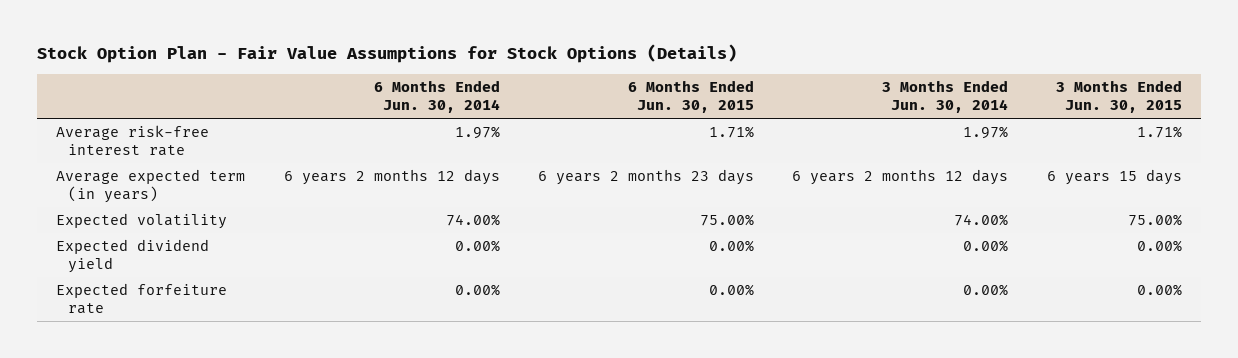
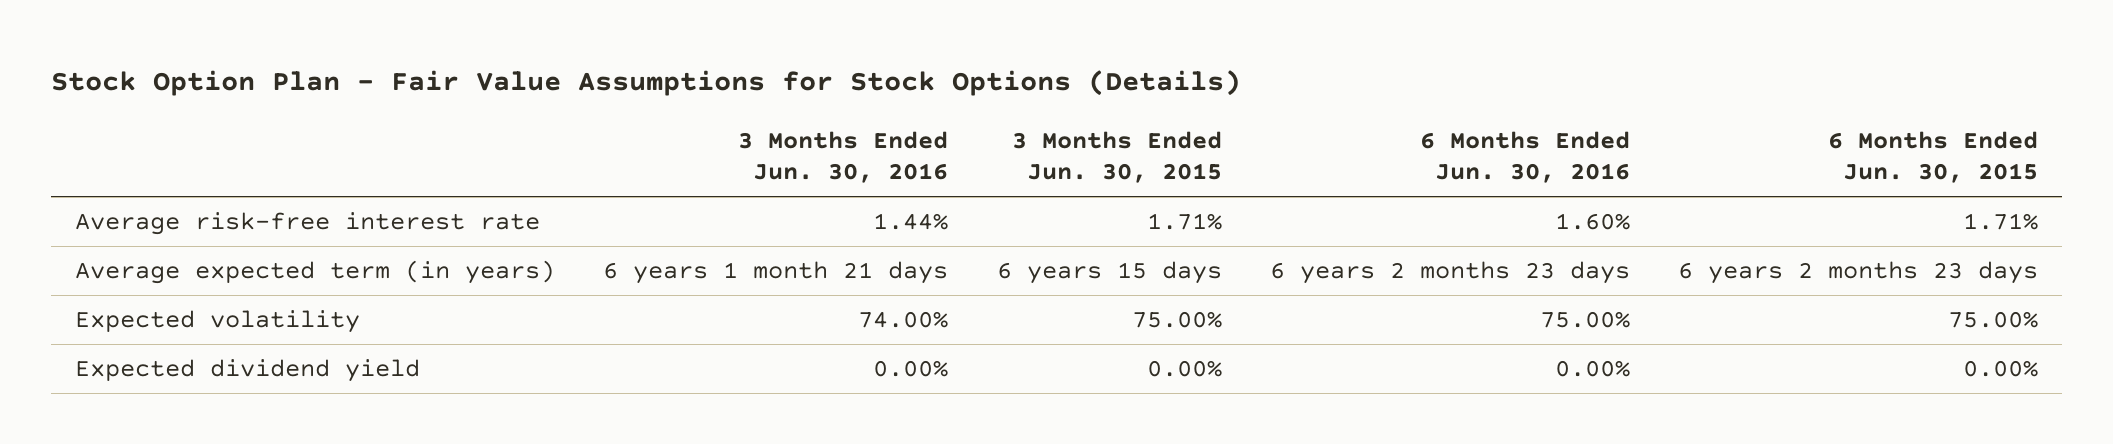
- | 6 Months Ended Jun. 30, 2014 | 6 Months Ended Jun. 30, 2015 | 3 Months Ended Jun. 30, 2014 | 3 Months Ended Jun. 30, 2015
+ | 3 Months Ended Jun. 30, 2016 | 3 Months Ended Jun. 30, 2015 | 6 Months Ended Jun. 30, 2016 | 6 Months Ended Jun. 30, 2015
- Expected forfeiture rate | 0.00% | 0.00% | 0.00% | 0.00%

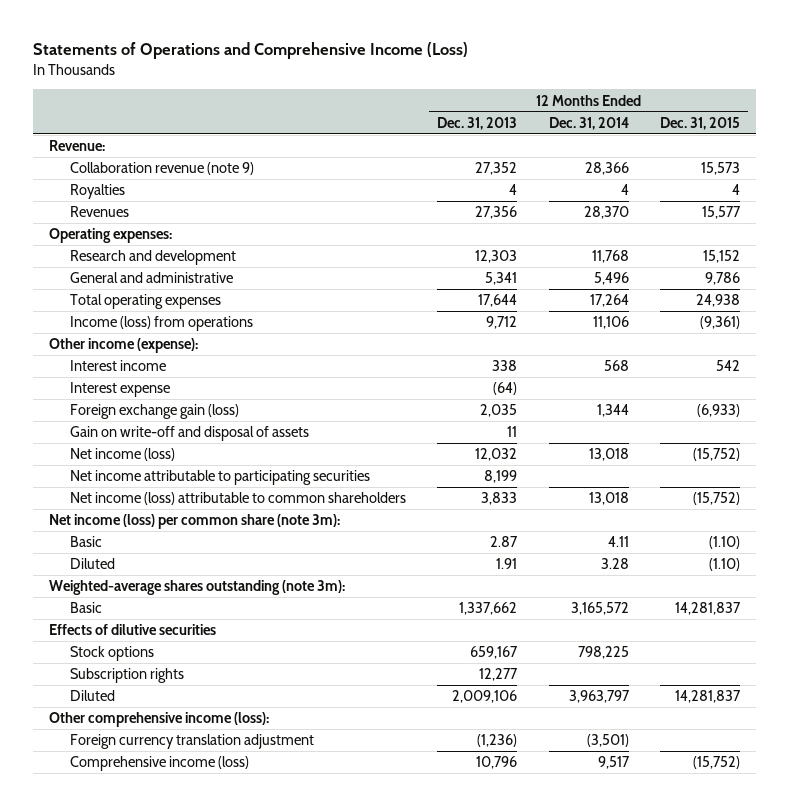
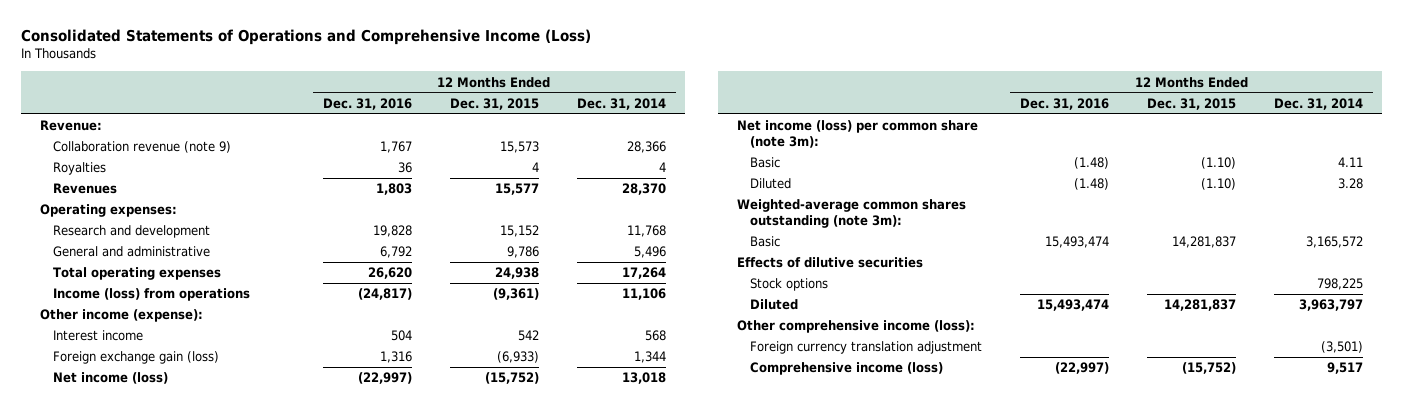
- Statements of Operations and Comprehensive Income (Loss)
+ Consolidated Statements of Operations and Comprehensive Income (Loss)
- | 12 Months Ended Dec. 31, 2013 | 12 Months Ended Dec. 31, 2014 | 12 Months Ended Dec. 31, 2015
+ | 12 Months Ended Dec. 31, 2016 | 12 Months Ended Dec. 31, 2015 | 12 Months Ended Dec. 31, 2014
- Interest expense | (64) | |
- Gain on write-off and disposal of assets | 11 | |
- Net income attributable to participating securities | 8,199 | |
- Net income (loss) attributable to common shareholders | 3,833 | 13,018 | (15,752)
- Weighted-average shares outstanding (note 3m):
+ Weighted-average common shares outstanding (note 3m):
- Subscription rights | 12,277 | |

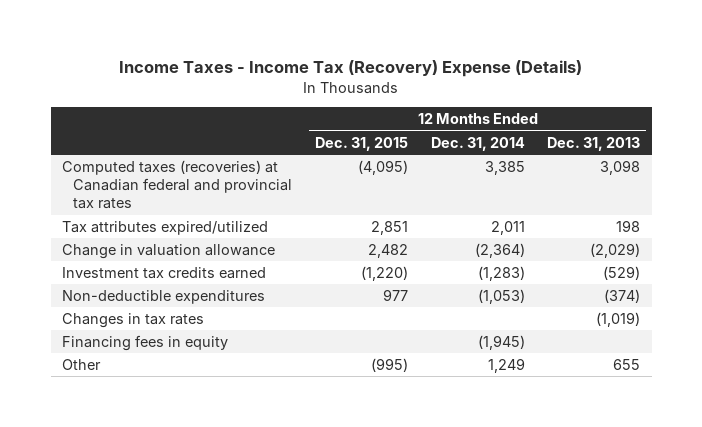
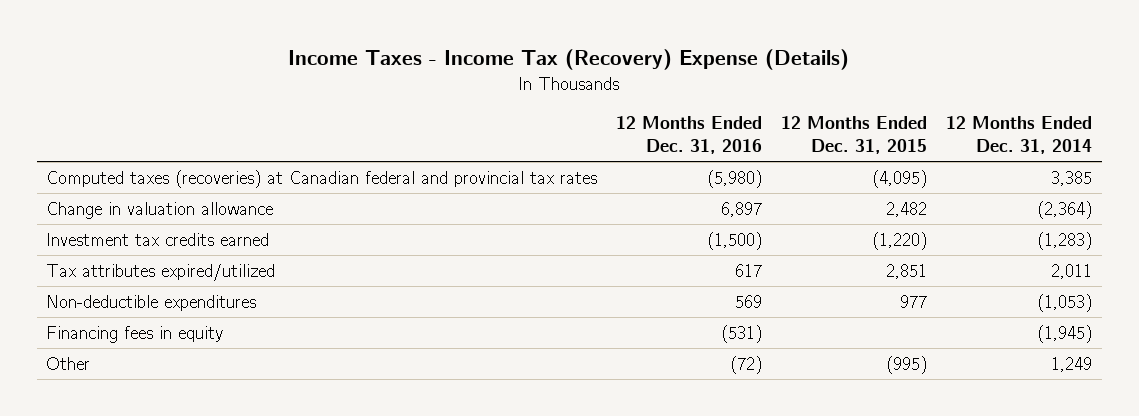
- | 12 Months Ended Dec. 31, 2015 | 12 Months Ended Dec. 31, 2014 | 12 Months Ended Dec. 31, 2013
+ | 12 Months Ended Dec. 31, 2016 | 12 Months Ended Dec. 31, 2015 | 12 Months Ended Dec. 31, 2014
moved down: Tax attributes expired/utilized | 617 | 2,851 | 2,011
- Changes in tax rates | | | (1,019)

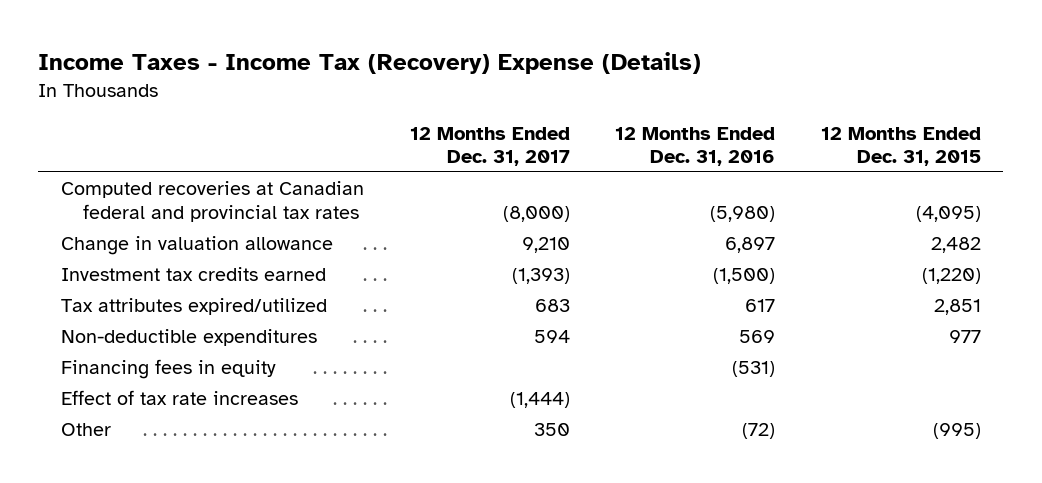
- | 12 Months Ended Dec. 31, 2016 | 12 Months Ended Dec. 31, 2015 | 12 Months Ended Dec. 31, 2014
+ | 12 Months Ended Dec. 31, 2017 | 12 Months Ended Dec. 31, 2016 | 12 Months Ended Dec. 31, 2015
- Computed taxes (recoveries) at Canadian federal and provincial tax rates | (5,980) | (4,095) | 3,385
+ Computed recoveries at Canadian federal and provincial tax rates | (8,000) | (5,980) | (4,095)
+ Effect of tax rate increases | (1,444) | |

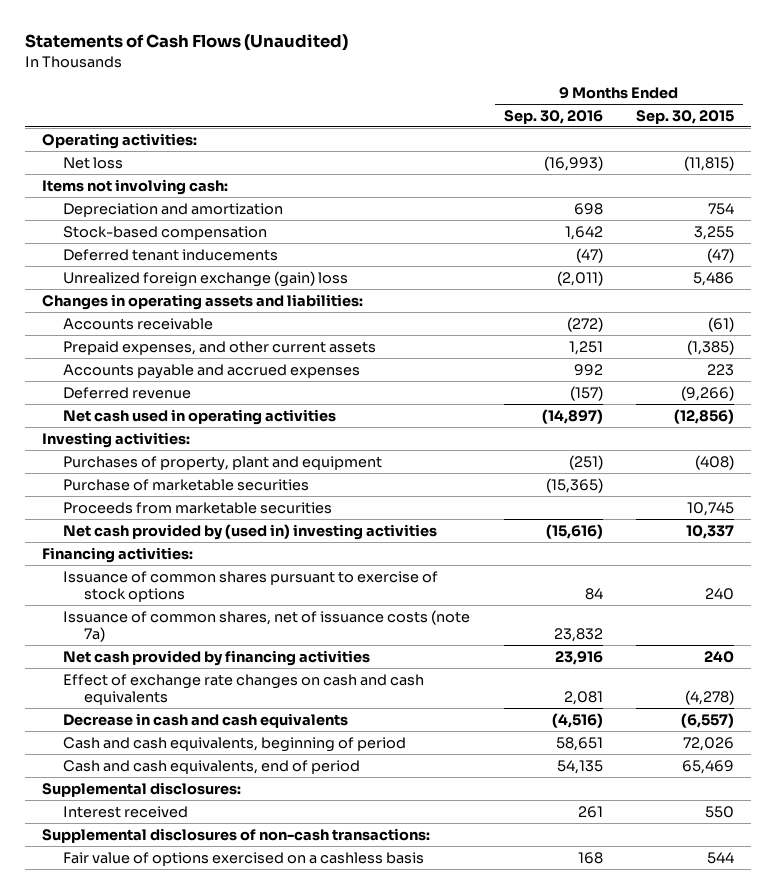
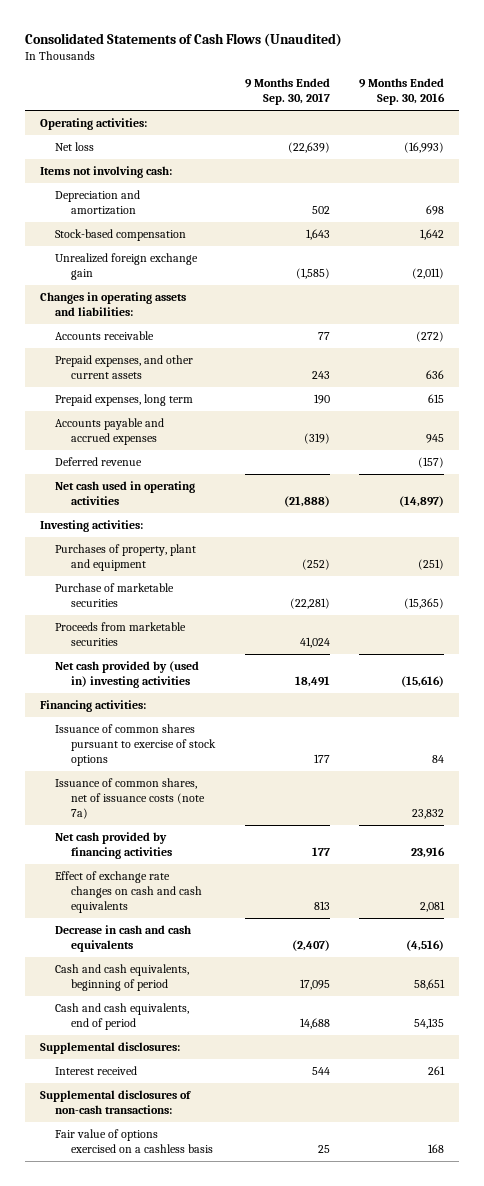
- Statements of Cash Flows (Unaudited)
+ Consolidated Statements of Cash Flows (Unaudited)
- | 9 Months Ended Sep. 30, 2016 | 9 Months Ended Sep. 30, 2015
+ | 9 Months Ended Sep. 30, 2017 | 9 Months Ended Sep. 30, 2016
- Deferred tenant inducements | (47) | (47)
- Unrealized foreign exchange (gain) loss | (2,011) | 5,486
+ Unrealized foreign exchange gain | (1,585) | (2,011)
- Prepaid expenses, and other current assets | 1,251 | (1,385)
- Accounts payable and accrued expenses | 992 | 223
+ Prepaid expenses, and other current assets | 243 | 636
+ Prepaid expenses, long term | 190 | 615
+ Accounts payable and accrued expenses | (319) | 945

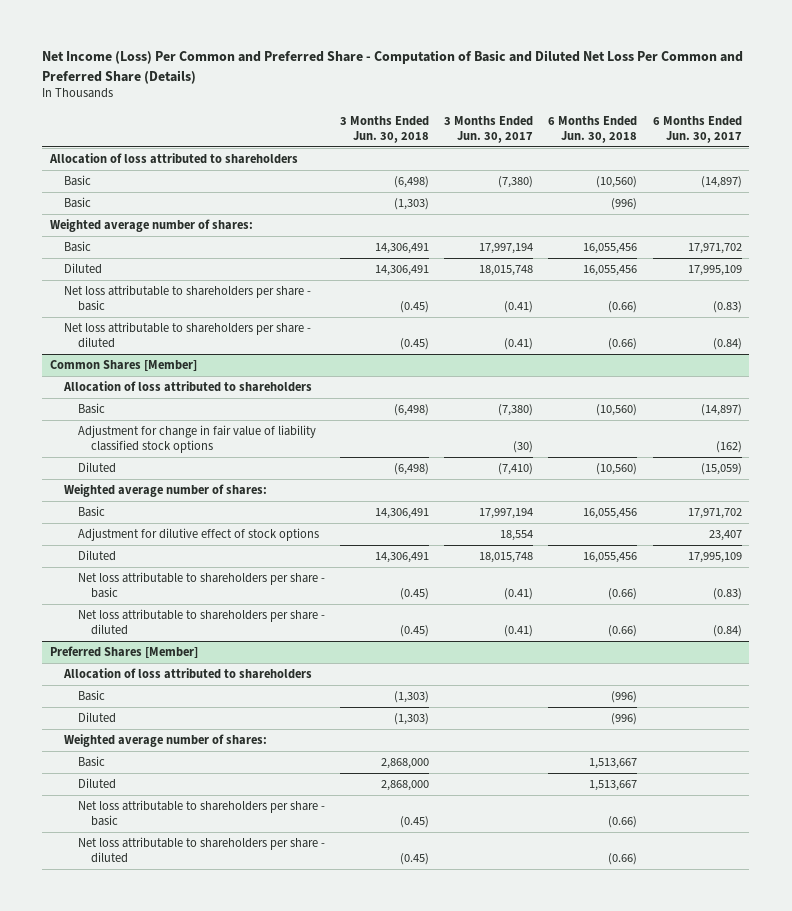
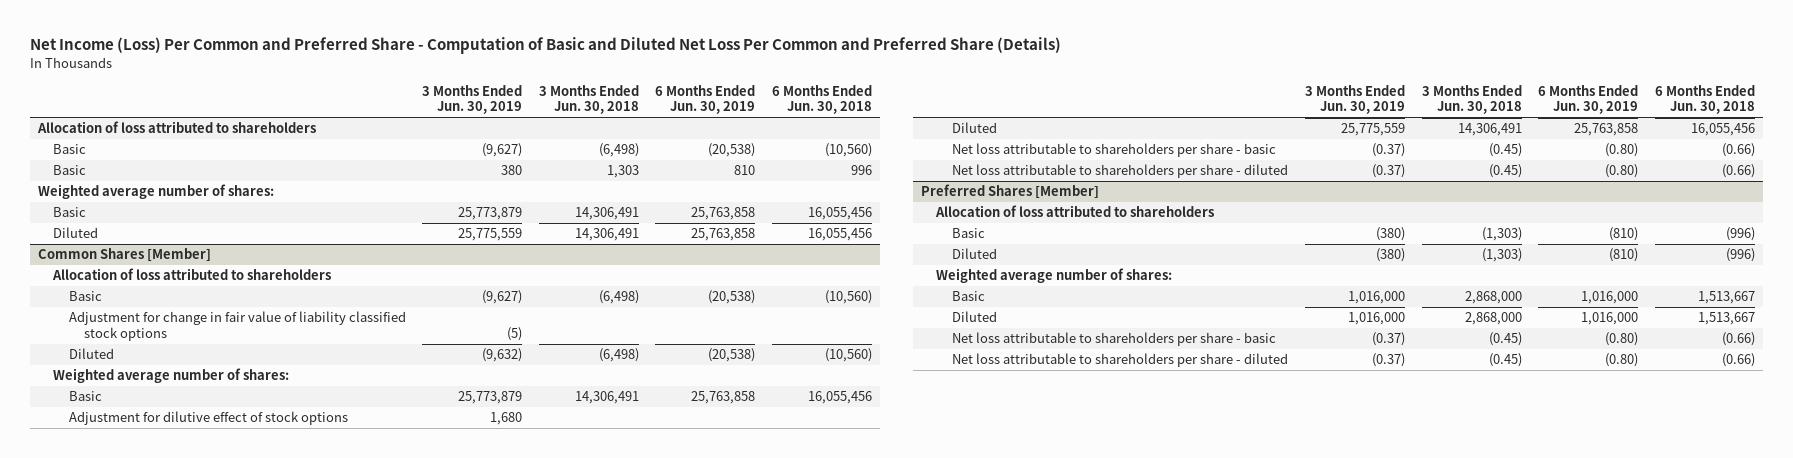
- | 3 Months Ended Jun. 30, 2018 | 3 Months Ended Jun. 30, 2017 | 6 Months Ended Jun. 30, 2018 | 6 Months Ended Jun. 30, 2017
+ | 3 Months Ended Jun. 30, 2019 | 3 Months Ended Jun. 30, 2018 | 6 Months Ended Jun. 30, 2019 | 6 Months Ended Jun. 30, 2018
- Basic | (1,303) | | (996) |
+ Basic | 380 | 1,303 | 810 | 996
- Net loss attributable to shareholders per share - basic | (0.45) | (0.41) | (0.66) | (0.83)
- Net loss attributable to shareholders per share - diluted | (0.45) | (0.41) | (0.66) | (0.84)

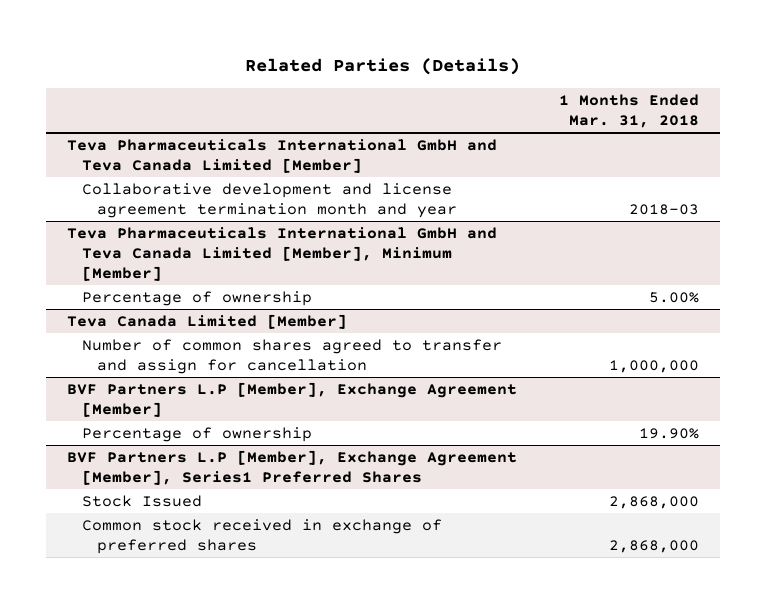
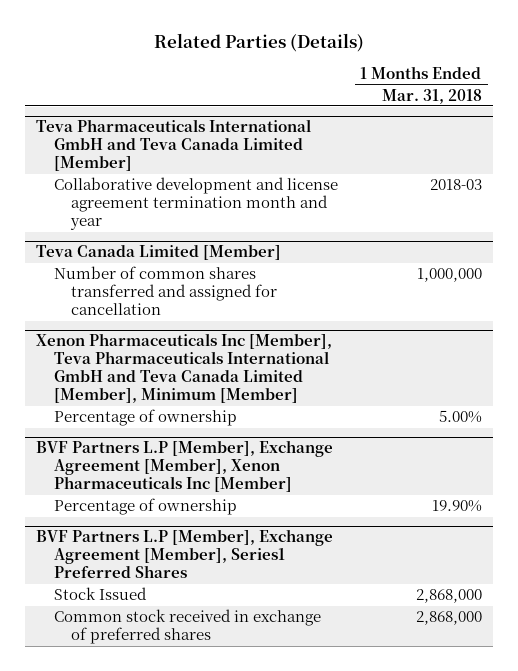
- Teva Pharmaceuticals International GmbH and Teva Canada Limited [Member], Minimum [Member]
- Percentage of ownership | 5.00%
@ Teva Canada Limited [Member]
- Number of common shares agreed to transfer and assign for cancellation | 1,000,000
- BVF Partners L.P [Member], Exchange Agreement [Member]
@ Teva Canada Limited [Member]
+ Number of common shares transferred and assigned for cancellation | 1,000,000
+ Xenon Pharmaceuticals Inc [Member], Teva Pharmaceuticals International GmbH and Teva Canada Limited [Member], Minimum [Member]
+ Percentage of ownership | 5.00%
+ BVF Partners L.P [Member], Exchange Agreement [Member], Xenon Pharmaceuticals Inc [Member]

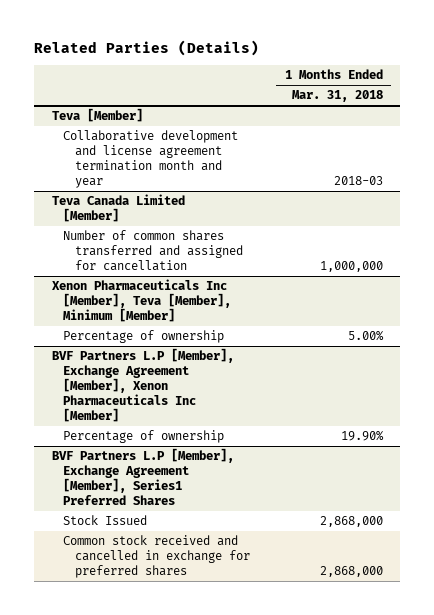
- Teva Pharmaceuticals International GmbH and Teva Canada Limited [Member]
+ Teva [Member]
- Xenon Pharmaceuticals Inc [Member], Teva Pharmaceuticals International GmbH and Teva Canada Limited [Member], Minimum [Member]
+ Xenon Pharmaceuticals Inc [Member], Teva [Member], Minimum [Member]
@ BVF Partners L.P [Member], Exchange Agreement [Member], Series1 Preferred Shares
- Common stock received in exchange of preferred shares | 2,868,000
+ Common stock received and cancelled in exchange for preferred shares | 2,868,000

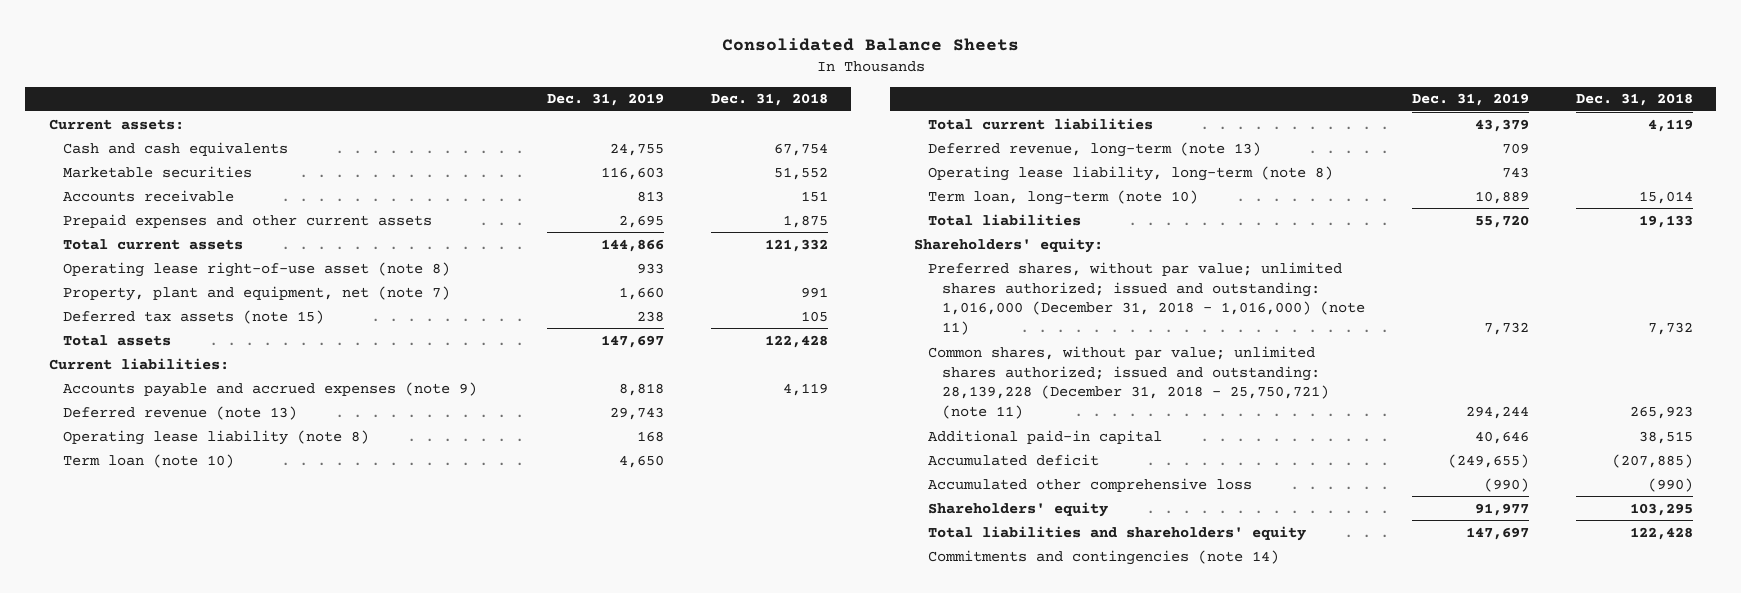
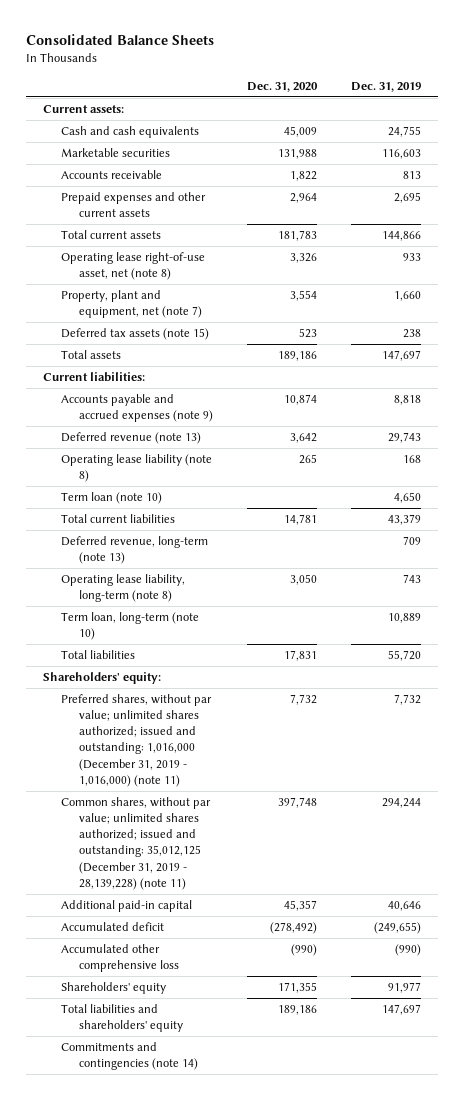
- | Dec. 31, 2019 | Dec. 31, 2018
+ | Dec. 31, 2020 | Dec. 31, 2019
- Operating lease right-of-use asset (note 8) | 933 |
+ Operating lease right-of-use asset, net (note 8) | 3,326 | 933
- Preferred shares, without par value; unlimited shares authorized; issued and outstanding: 1,016,000 (December 31, 2018 - 1,016,000) (note 11) | 7,732 | 7,732
- Common shares, without par value; unlimited shares authorized; issued and outstanding: 28,139,228 (December 31, 2018 - 25,750,721) (note 11) | 294,244 | 265,923
+ Preferred shares, without par value; unlimited shares authorized; issued and outstanding: 1,016,000 (December 31, 2019 - 1,016,000) (note 11) | 7,732 | 7,732
+ Common shares, without par value; unlimited shares authorized; issued and outstanding: 35,012,125 (December 31, 2019 - 28,139,228) (note 11) | 397,748 | 294,244

